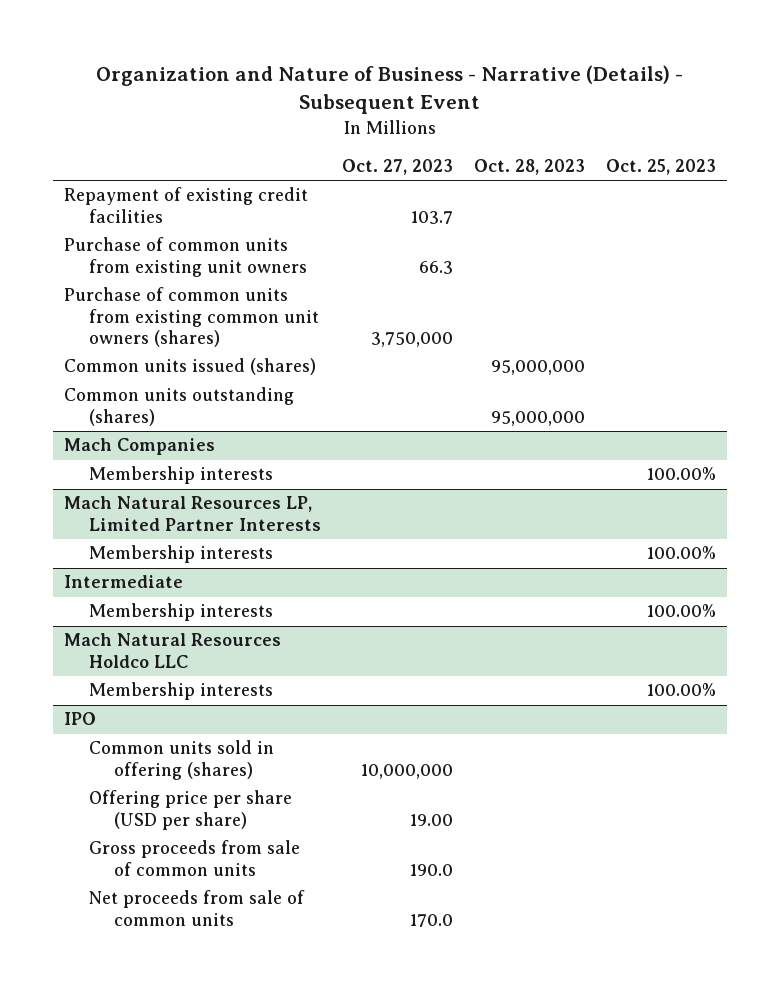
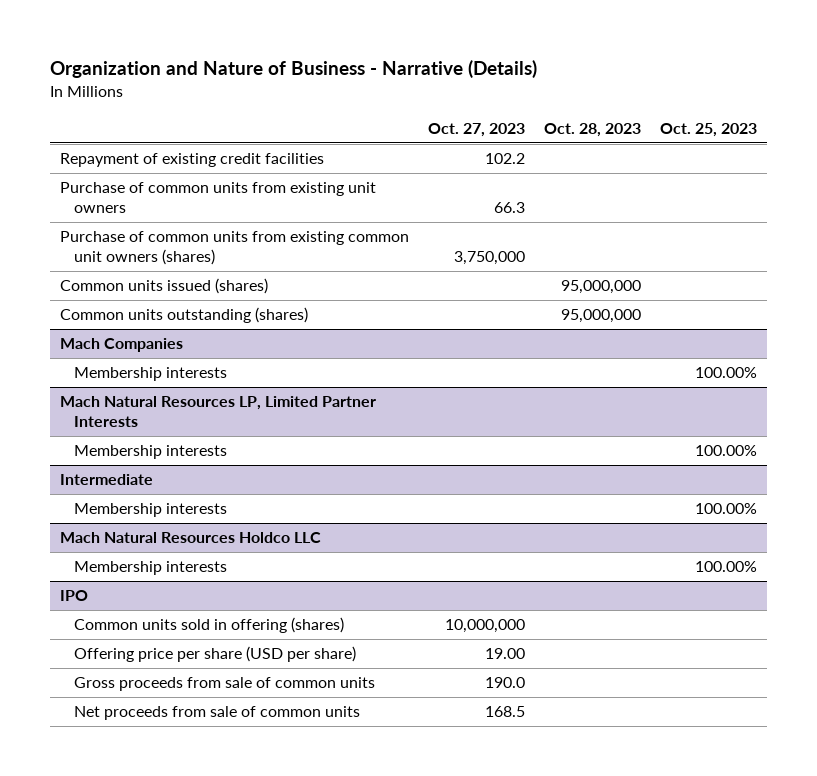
- Organization and Nature of Business - Narrative (Details) - Subsequent Event
+ Organization and Nature of Business - Narrative (Details)
- Repayment of existing credit facilities | 103.7 | |
+ Repayment of existing credit facilities | 102.2 | |
@ IPO
- Net proceeds from sale of common units | 170.0 | |
+ Net proceeds from sale of common units | 168.5 | |

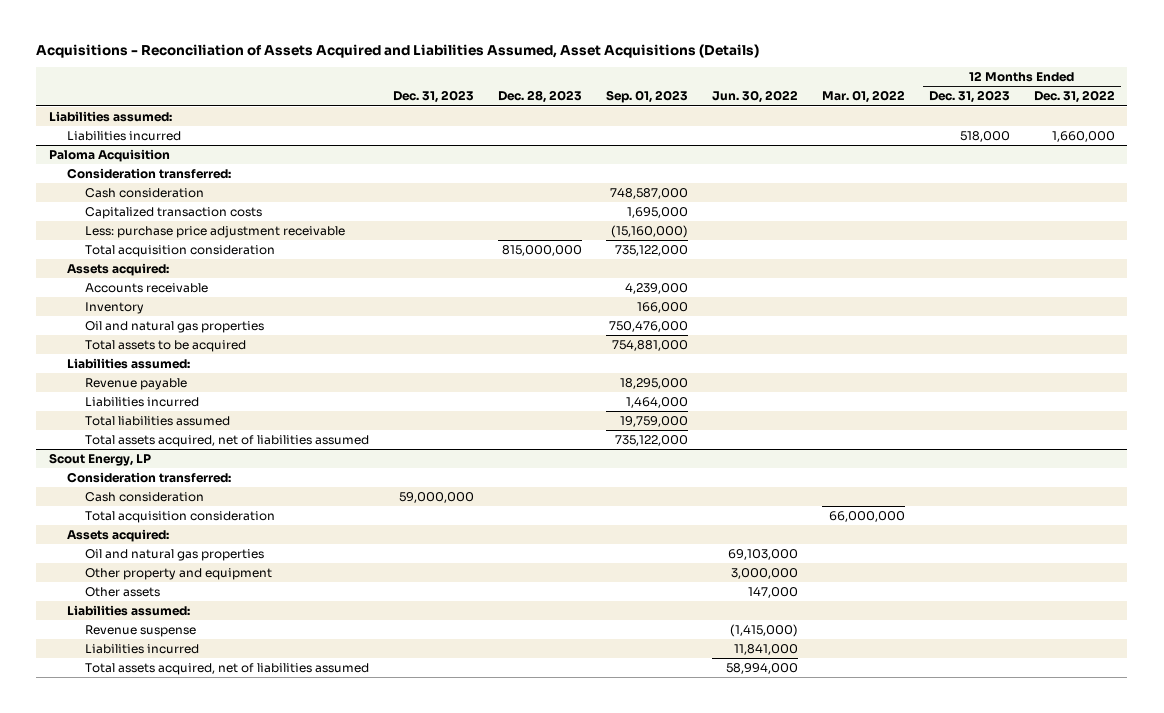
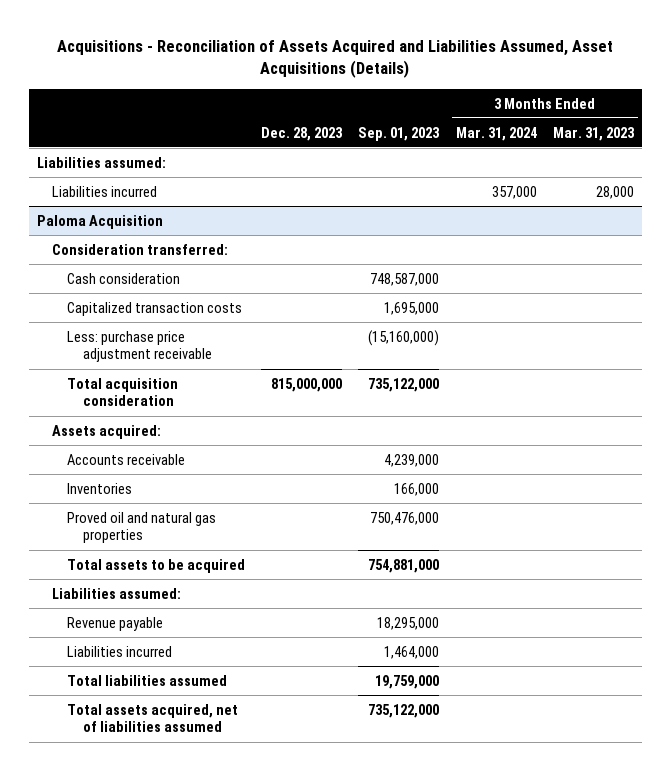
- | Dec. 31, 2023 | Dec. 28, 2023 | Sep. 01, 2023 | Jun. 30, 2022 | Mar. 01, 2022 | 12 Months Ended Dec. 31, 2023 | 12 Months Ended Dec. 31, 2022
+ | Dec. 28, 2023 | Sep. 01, 2023 | 3 Months Ended Mar. 31, 2024 | 3 Months Ended Mar. 31, 2023
@ Paloma Acquisition
- Inventory | | | 166,000 | | | |
- Oil and natural gas properties | | | 750,476,000 | | | |
+ Inventories | | 166,000 | |
+ Proved oil and natural gas properties | | 750,476,000 | |
- Scout Energy, LP
- Consideration transferred:
- Cash consideration | 59,000,000 | | | | | |
- Total acquisition consideration | | | | | 66,000,000 | |
- Assets acquired:
- Oil and natural gas properties | | | | 69,103,000 | | |
- Other property and equipment | | | | 3,000,000 | | |
- Other assets | | | | 147,000 | | |
- Liabilities assumed:
- Revenue suspense | | | | (1,415,000) | | |
- Liabilities incurred | | | | 11,841,000 | | |
- Total assets acquired, net of liabilities assumed | | | | 58,994,000 | | |

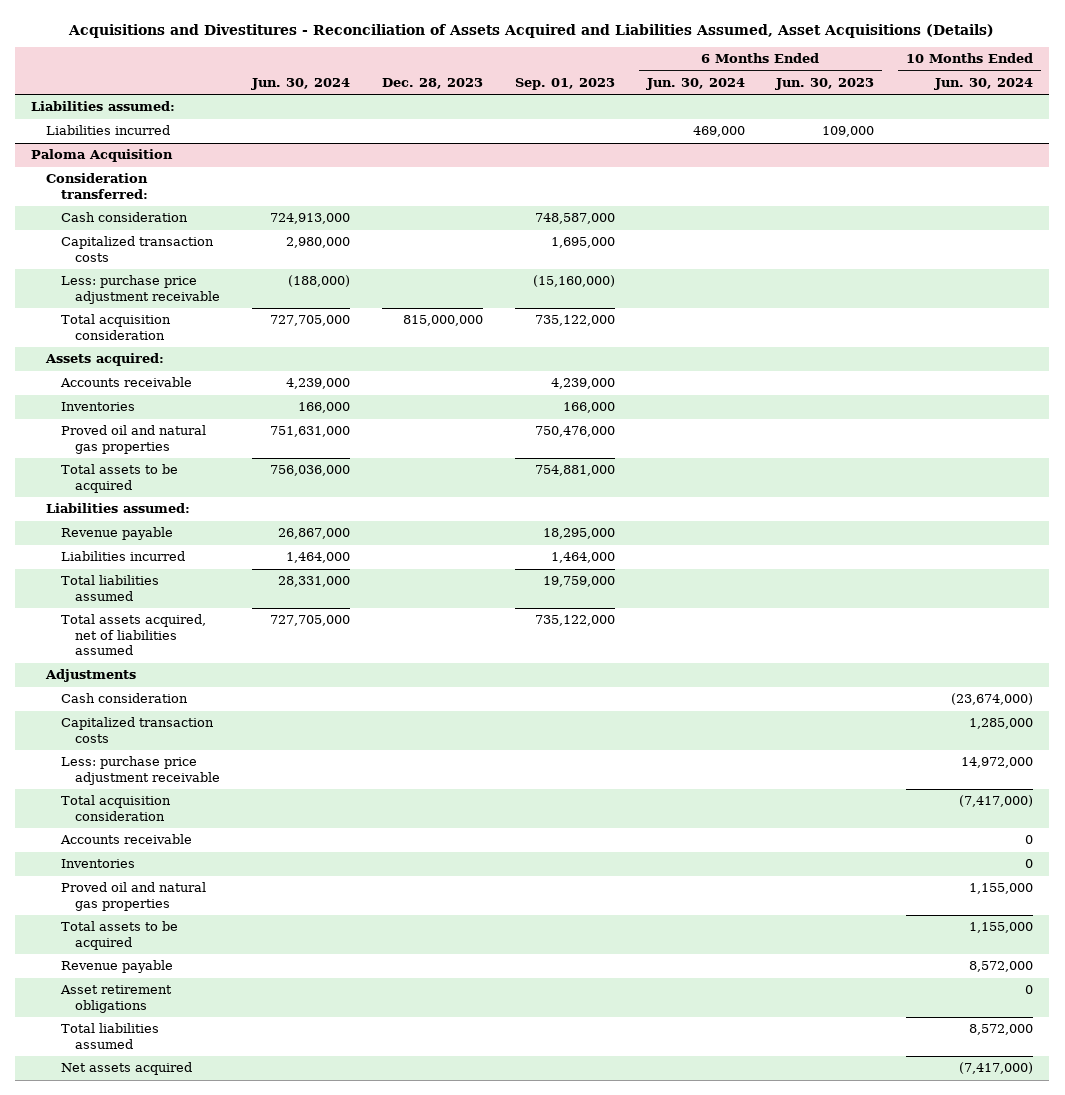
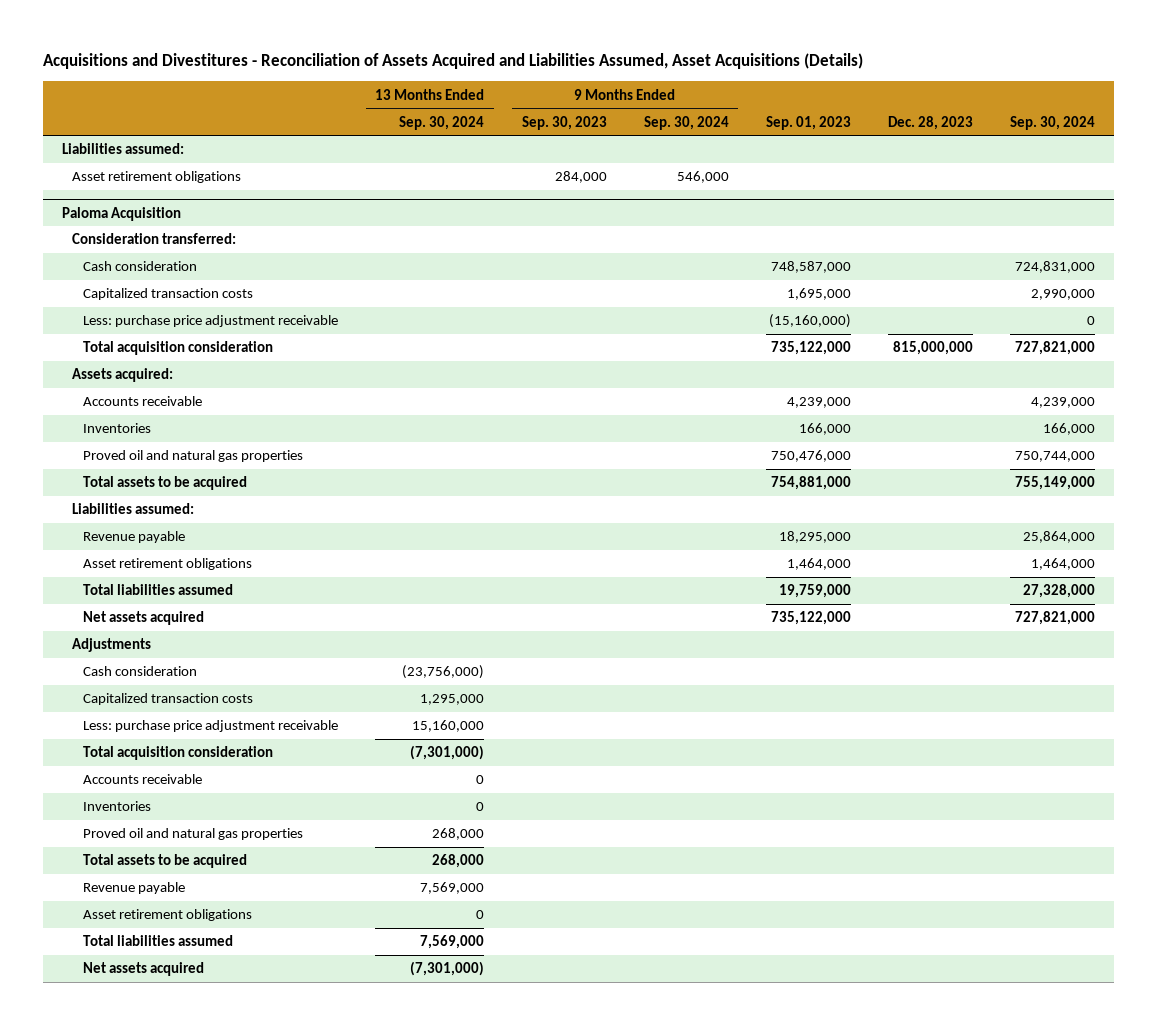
- | Jun. 30, 2024 | Dec. 28, 2023 | Sep. 01, 2023 | 6 Months Ended Jun. 30, 2024 | 6 Months Ended Jun. 30, 2023 | 10 Months Ended Jun. 30, 2024
+ | 13 Months Ended Sep. 30, 2024 | 9 Months Ended Sep. 30, 2023 | 9 Months Ended Sep. 30, 2024 | Sep. 01, 2023 | Dec. 28, 2023 | Sep. 30, 2024
- Liabilities incurred | | | | 469,000 | 109,000 |
+ Asset retirement obligations | | 284,000 | 546,000 | | |
@ Paloma Acquisition
- Liabilities incurred | 1,464,000 | | 1,464,000 | | |
+ Asset retirement obligations | | | | 1,464,000 | | 1,464,000
- Total assets acquired, net of liabilities assumed | 727,705,000 | | 735,122,000 | | |
+ Net assets acquired | | | | 735,122,000 | | 727,821,000

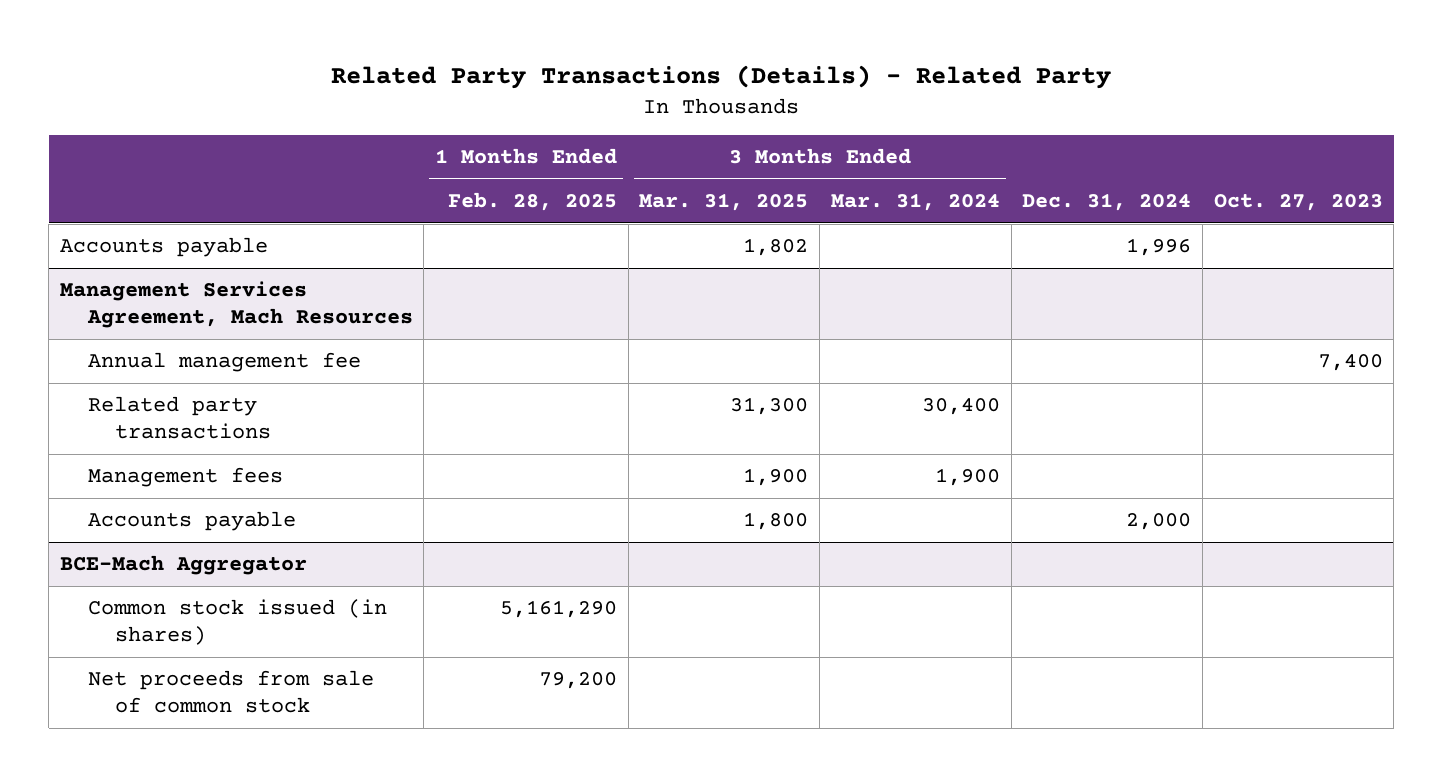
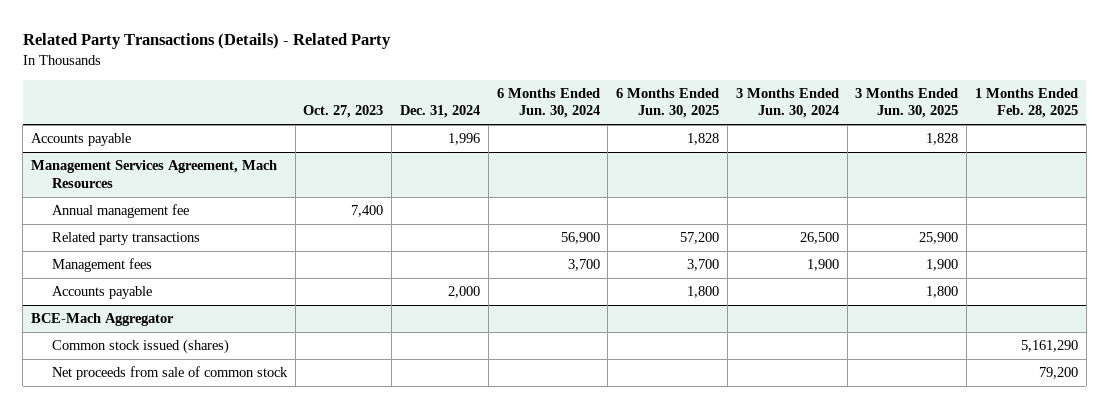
- | 1 Months Ended Feb. 28, 2025 | 3 Months Ended Mar. 31, 2025 | 3 Months Ended Mar. 31, 2024 | Dec. 31, 2024 | Oct. 27, 2023
+ | Oct. 27, 2023 | Dec. 31, 2024 | 6 Months Ended Jun. 30, 2024 | 6 Months Ended Jun. 30, 2025 | 3 Months Ended Jun. 30, 2024 | 3 Months Ended Jun. 30, 2025 | 1 Months Ended Feb. 28, 2025
@ BCE-Mach Aggregator
- Common stock issued (in shares) | 5,161,290 | | | |
+ Common stock issued (shares) | | | | | | | 5,161,290

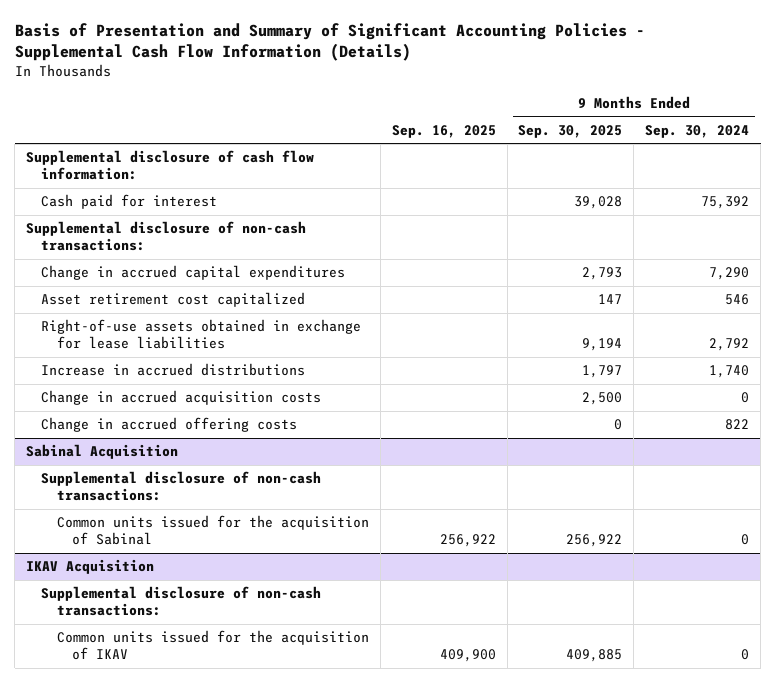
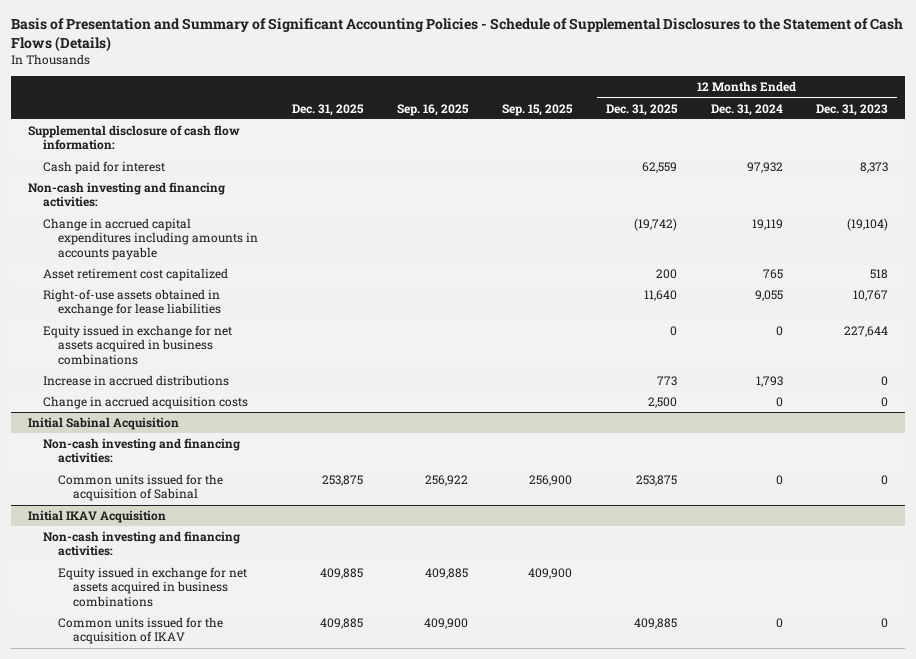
- Basis of Presentation and Summary of Significant Accounting Policies - Supplemental Cash Flow Information (Details)
+ Basis of Presentation and Summary of Significant Accounting Policies - Schedule of Supplemental Disclosures to the Statement of Cash Flows (Details)
- | Sep. 16, 2025 | 9 Months Ended Sep. 30, 2025 | 9 Months Ended Sep. 30, 2024
+ | Dec. 31, 2025 | Sep. 16, 2025 | Sep. 15, 2025 | 12 Months Ended Dec. 31, 2025 | 12 Months Ended Dec. 31, 2024 | 12 Months Ended Dec. 31, 2023
- Supplemental disclosure of non-cash transactions:
- Change in accrued capital expenditures | | 2,793 | 7,290
+ Non-cash investing and financing activities:
+ Change in accrued capital expenditures including amounts in accounts payable | | | | (19,742) | 19,119 | (19,104)
+ Equity issued in exchange for net assets acquired in business combinations | | | | 0 | 0 | 227,644
- Change in accrued offering costs | | 0 | 822
- Sabinal Acquisition
- Supplemental disclosure of non-cash transactions:
+ Initial Sabinal Acquisition
+ Non-cash investing and financing activities:
- IKAV Acquisition
- Supplemental disclosure of non-cash transactions:
+ Initial IKAV Acquisition
+ Non-cash investing and financing activities:
+ Equity issued in exchange for net assets acquired in business combinations | 409,885 | 409,885 | 409,900 | | |

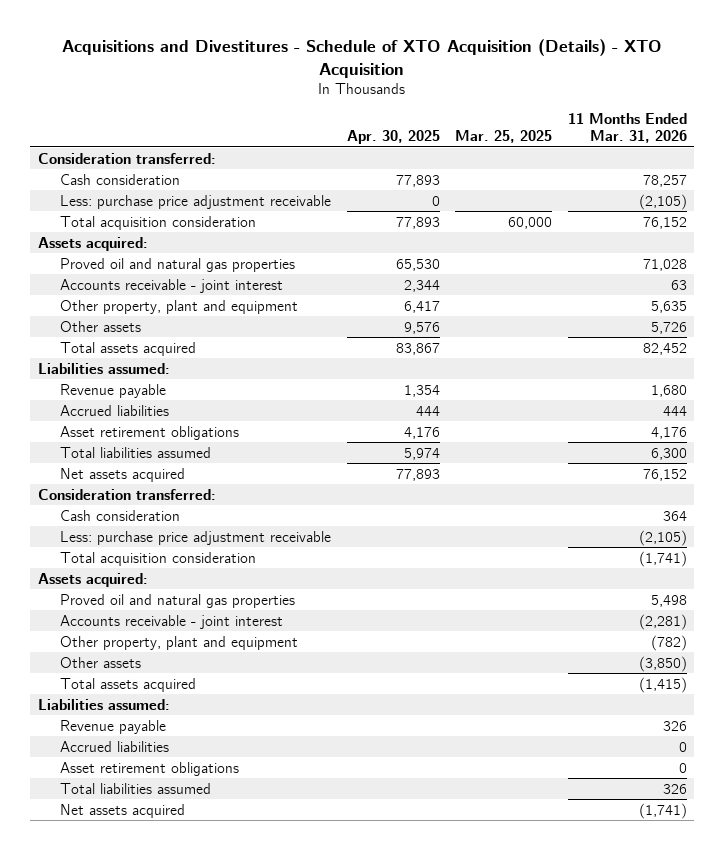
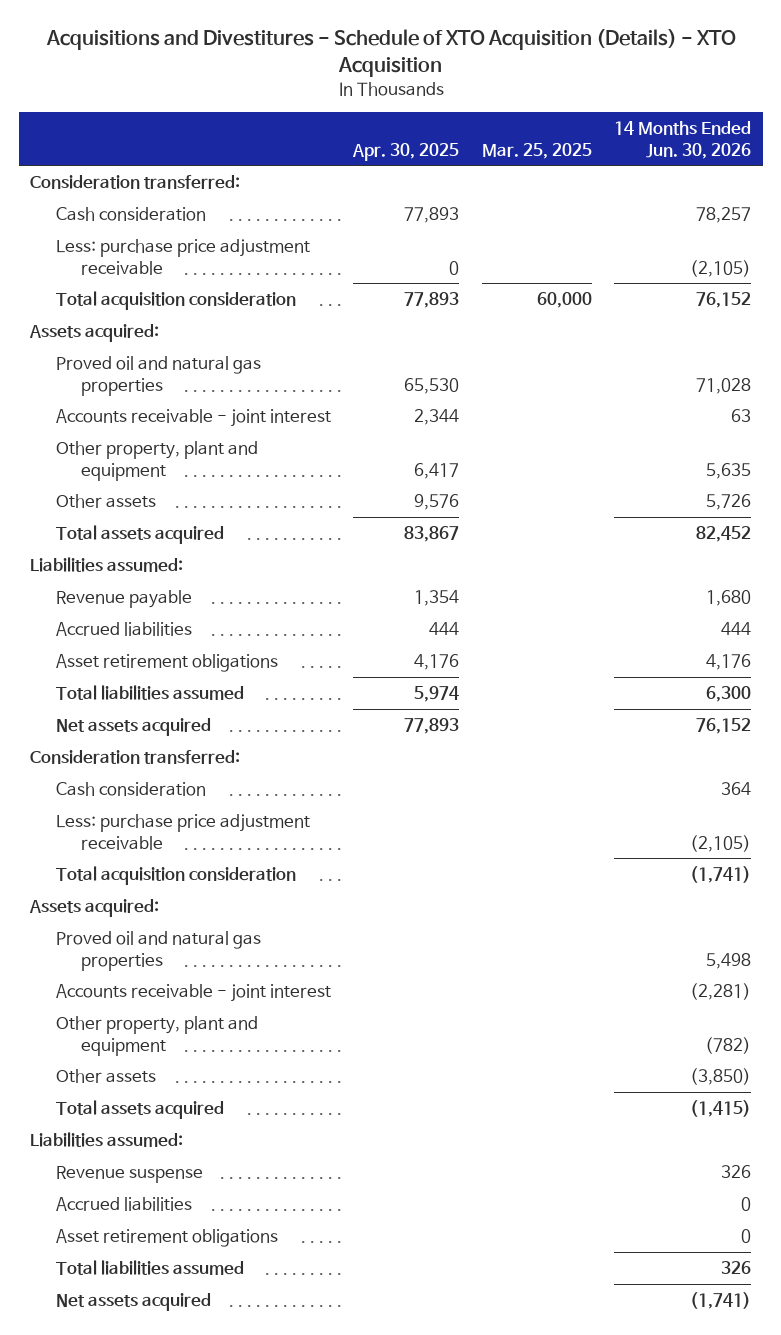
- | Apr. 30, 2025 | Mar. 25, 2025 | 11 Months Ended Mar. 31, 2026
+ | Apr. 30, 2025 | Mar. 25, 2025 | 14 Months Ended Jun. 30, 2026
- Revenue payable | | | 326
+ Revenue suspense | | | 326

